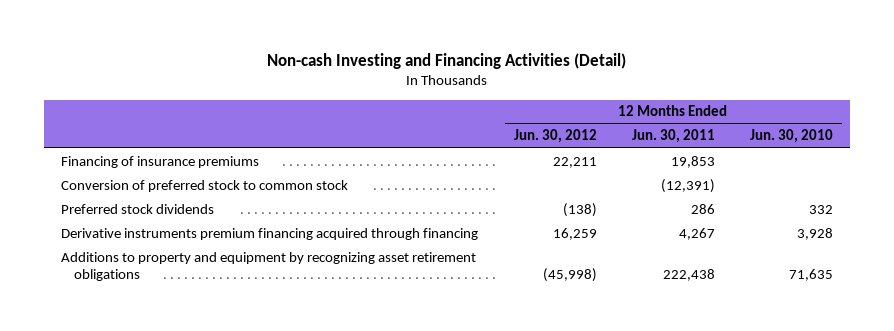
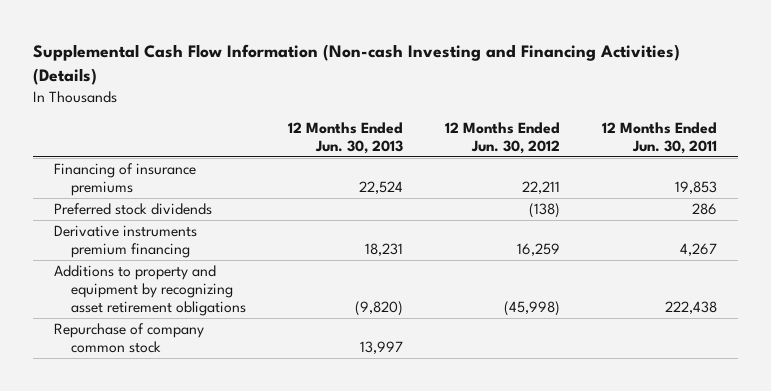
- Non-cash Investing and Financing Activities (Detail)
+ Supplemental Cash Flow Information (Non-cash Investing and Financing Activities) (Details)
- | 12 Months Ended Jun. 30, 2012 | 12 Months Ended Jun. 30, 2011 | 12 Months Ended Jun. 30, 2010
+ | 12 Months Ended Jun. 30, 2013 | 12 Months Ended Jun. 30, 2012 | 12 Months Ended Jun. 30, 2011
- Conversion of preferred stock to common stock | | (12,391) |
- Derivative instruments premium financing acquired through financing | 16,259 | 4,267 | 3,928
+ Derivative instruments premium financing | 18,231 | 16,259 | 4,267
+ Repurchase of company common stock | 13,997 | |

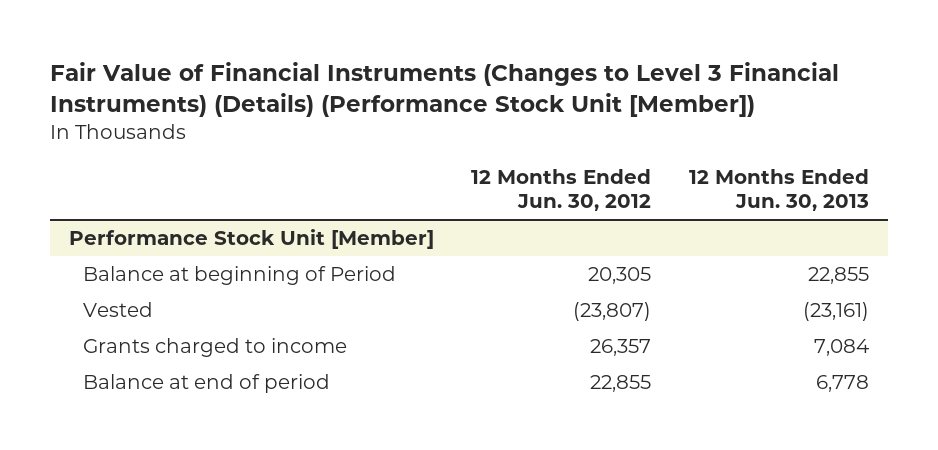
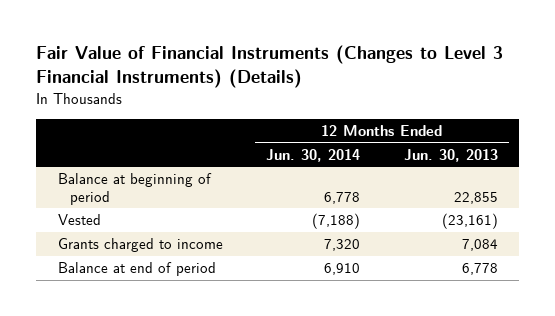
- Fair Value of Financial Instruments (Changes to Level 3 Financial Instruments) (Details) (Performance Stock Unit [Member])
+ Fair Value of Financial Instruments (Changes to Level 3 Financial Instruments) (Details)
- | 12 Months Ended Jun. 30, 2012 | 12 Months Ended Jun. 30, 2013
+ | 12 Months Ended Jun. 30, 2014 | 12 Months Ended Jun. 30, 2013
- Performance Stock Unit [Member]
- Balance at beginning of Period | 20,305 | 22,855
+ Balance at beginning of period | 6,778 | 22,855

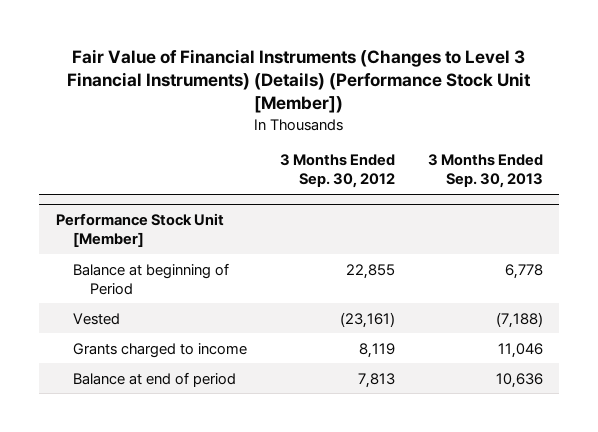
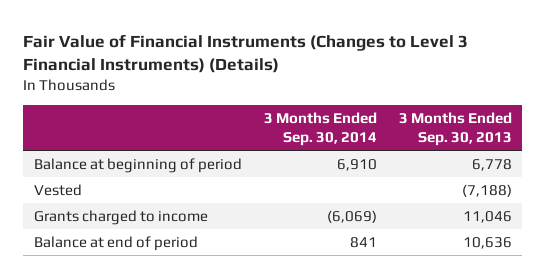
- Fair Value of Financial Instruments (Changes to Level 3 Financial Instruments) (Details) (Performance Stock Unit [Member])
+ Fair Value of Financial Instruments (Changes to Level 3 Financial Instruments) (Details)
- | 3 Months Ended Sep. 30, 2012 | 3 Months Ended Sep. 30, 2013
+ | 3 Months Ended Sep. 30, 2014 | 3 Months Ended Sep. 30, 2013
- Performance Stock Unit [Member]
- Balance at beginning of Period | 22,855 | 6,778
+ Balance at beginning of period | 6,910 | 6,778

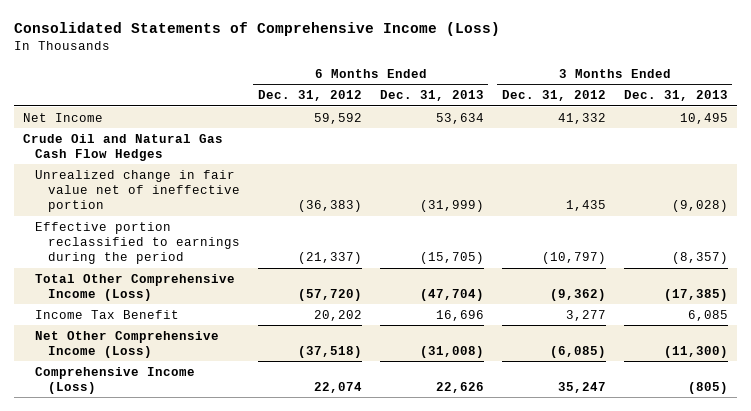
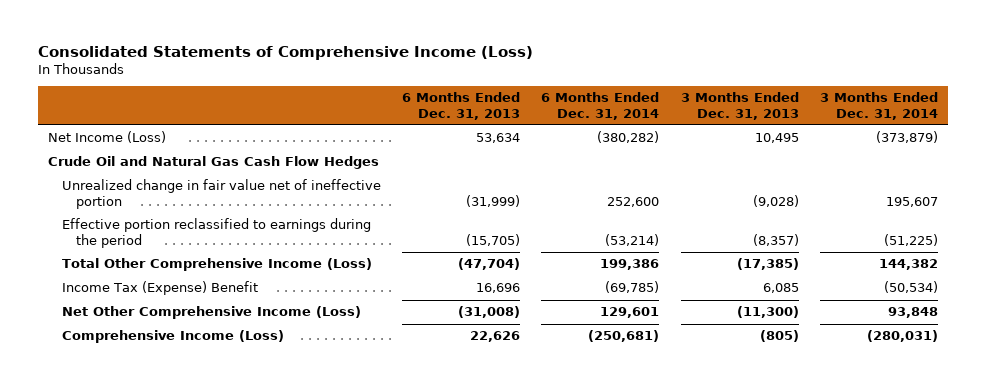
- | 6 Months Ended Dec. 31, 2012 | 6 Months Ended Dec. 31, 2013 | 3 Months Ended Dec. 31, 2012 | 3 Months Ended Dec. 31, 2013
+ | 6 Months Ended Dec. 31, 2013 | 6 Months Ended Dec. 31, 2014 | 3 Months Ended Dec. 31, 2013 | 3 Months Ended Dec. 31, 2014
- Net Income | 59,592 | 53,634 | 41,332 | 10,495
+ Net Income (Loss) | 53,634 | (380,282) | 10,495 | (373,879)
- Income Tax Benefit | 20,202 | 16,696 | 3,277 | 6,085
+ Income Tax (Expense) Benefit | 16,696 | (69,785) | 6,085 | (50,534)

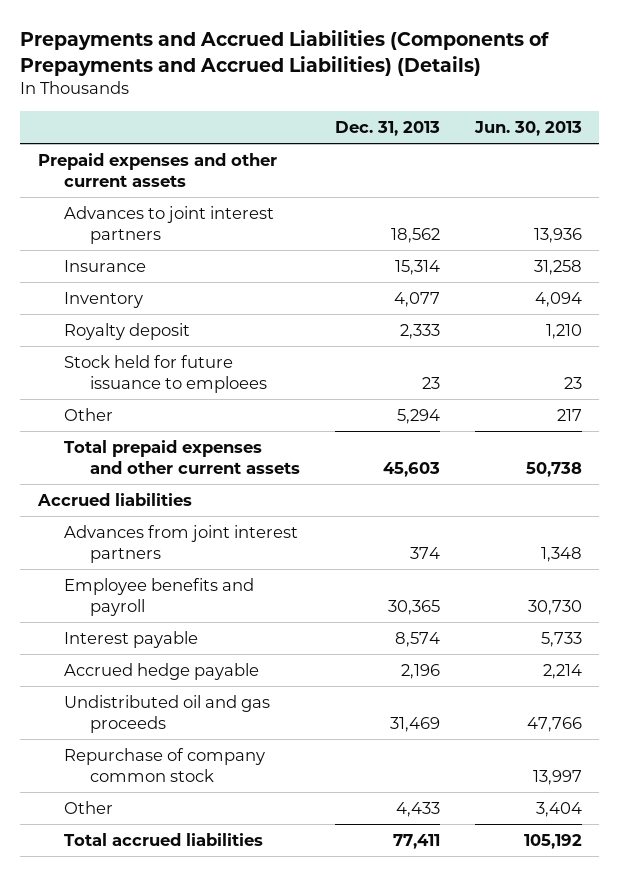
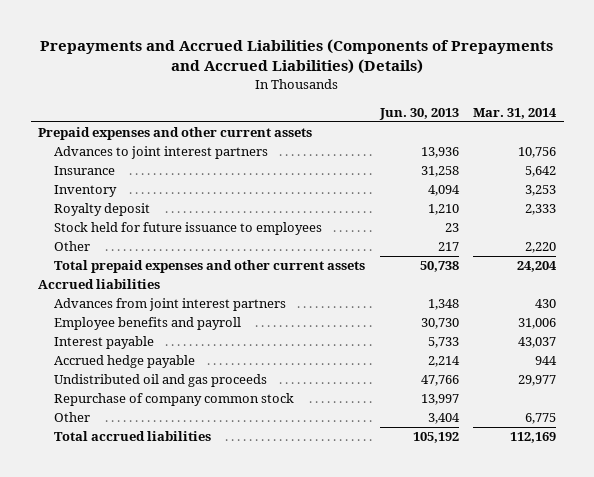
- | Dec. 31, 2013 | Jun. 30, 2013
+ | Jun. 30, 2013 | Mar. 31, 2014
- Stock held for future issuance to emploees | 23 | 23
+ Stock held for future issuance to employees | 23 |

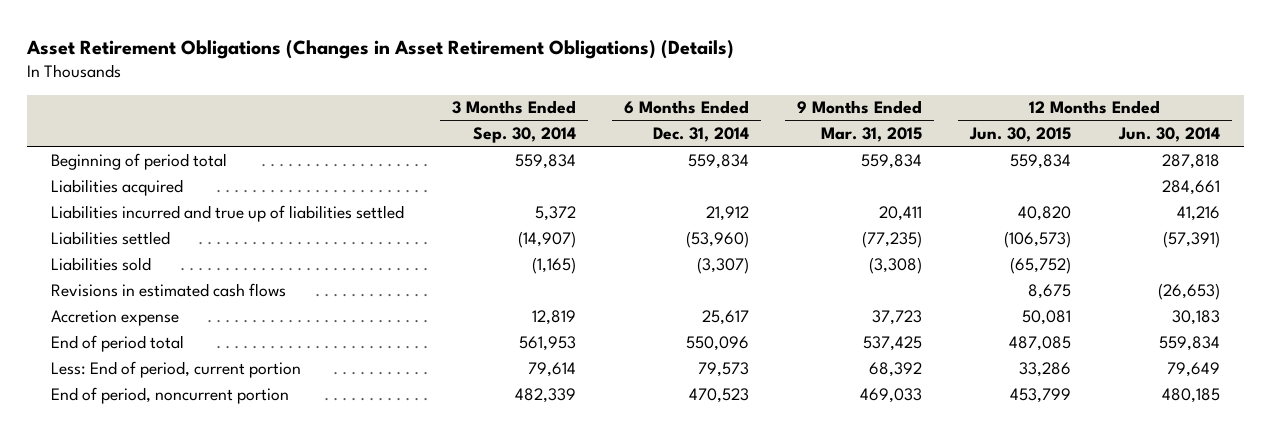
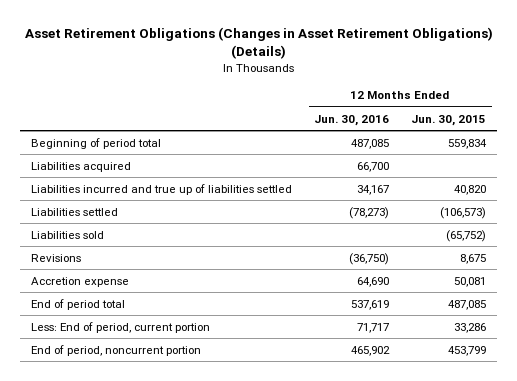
- | 3 Months Ended Sep. 30, 2014 | 6 Months Ended Dec. 31, 2014 | 9 Months Ended Mar. 31, 2015 | 12 Months Ended Jun. 30, 2015 | 12 Months Ended Jun. 30, 2014
+ | 12 Months Ended Jun. 30, 2016 | 12 Months Ended Jun. 30, 2015
- Revisions in estimated cash flows | | | | 8,675 | (26,653)
+ Revisions | (36,750) | 8,675

